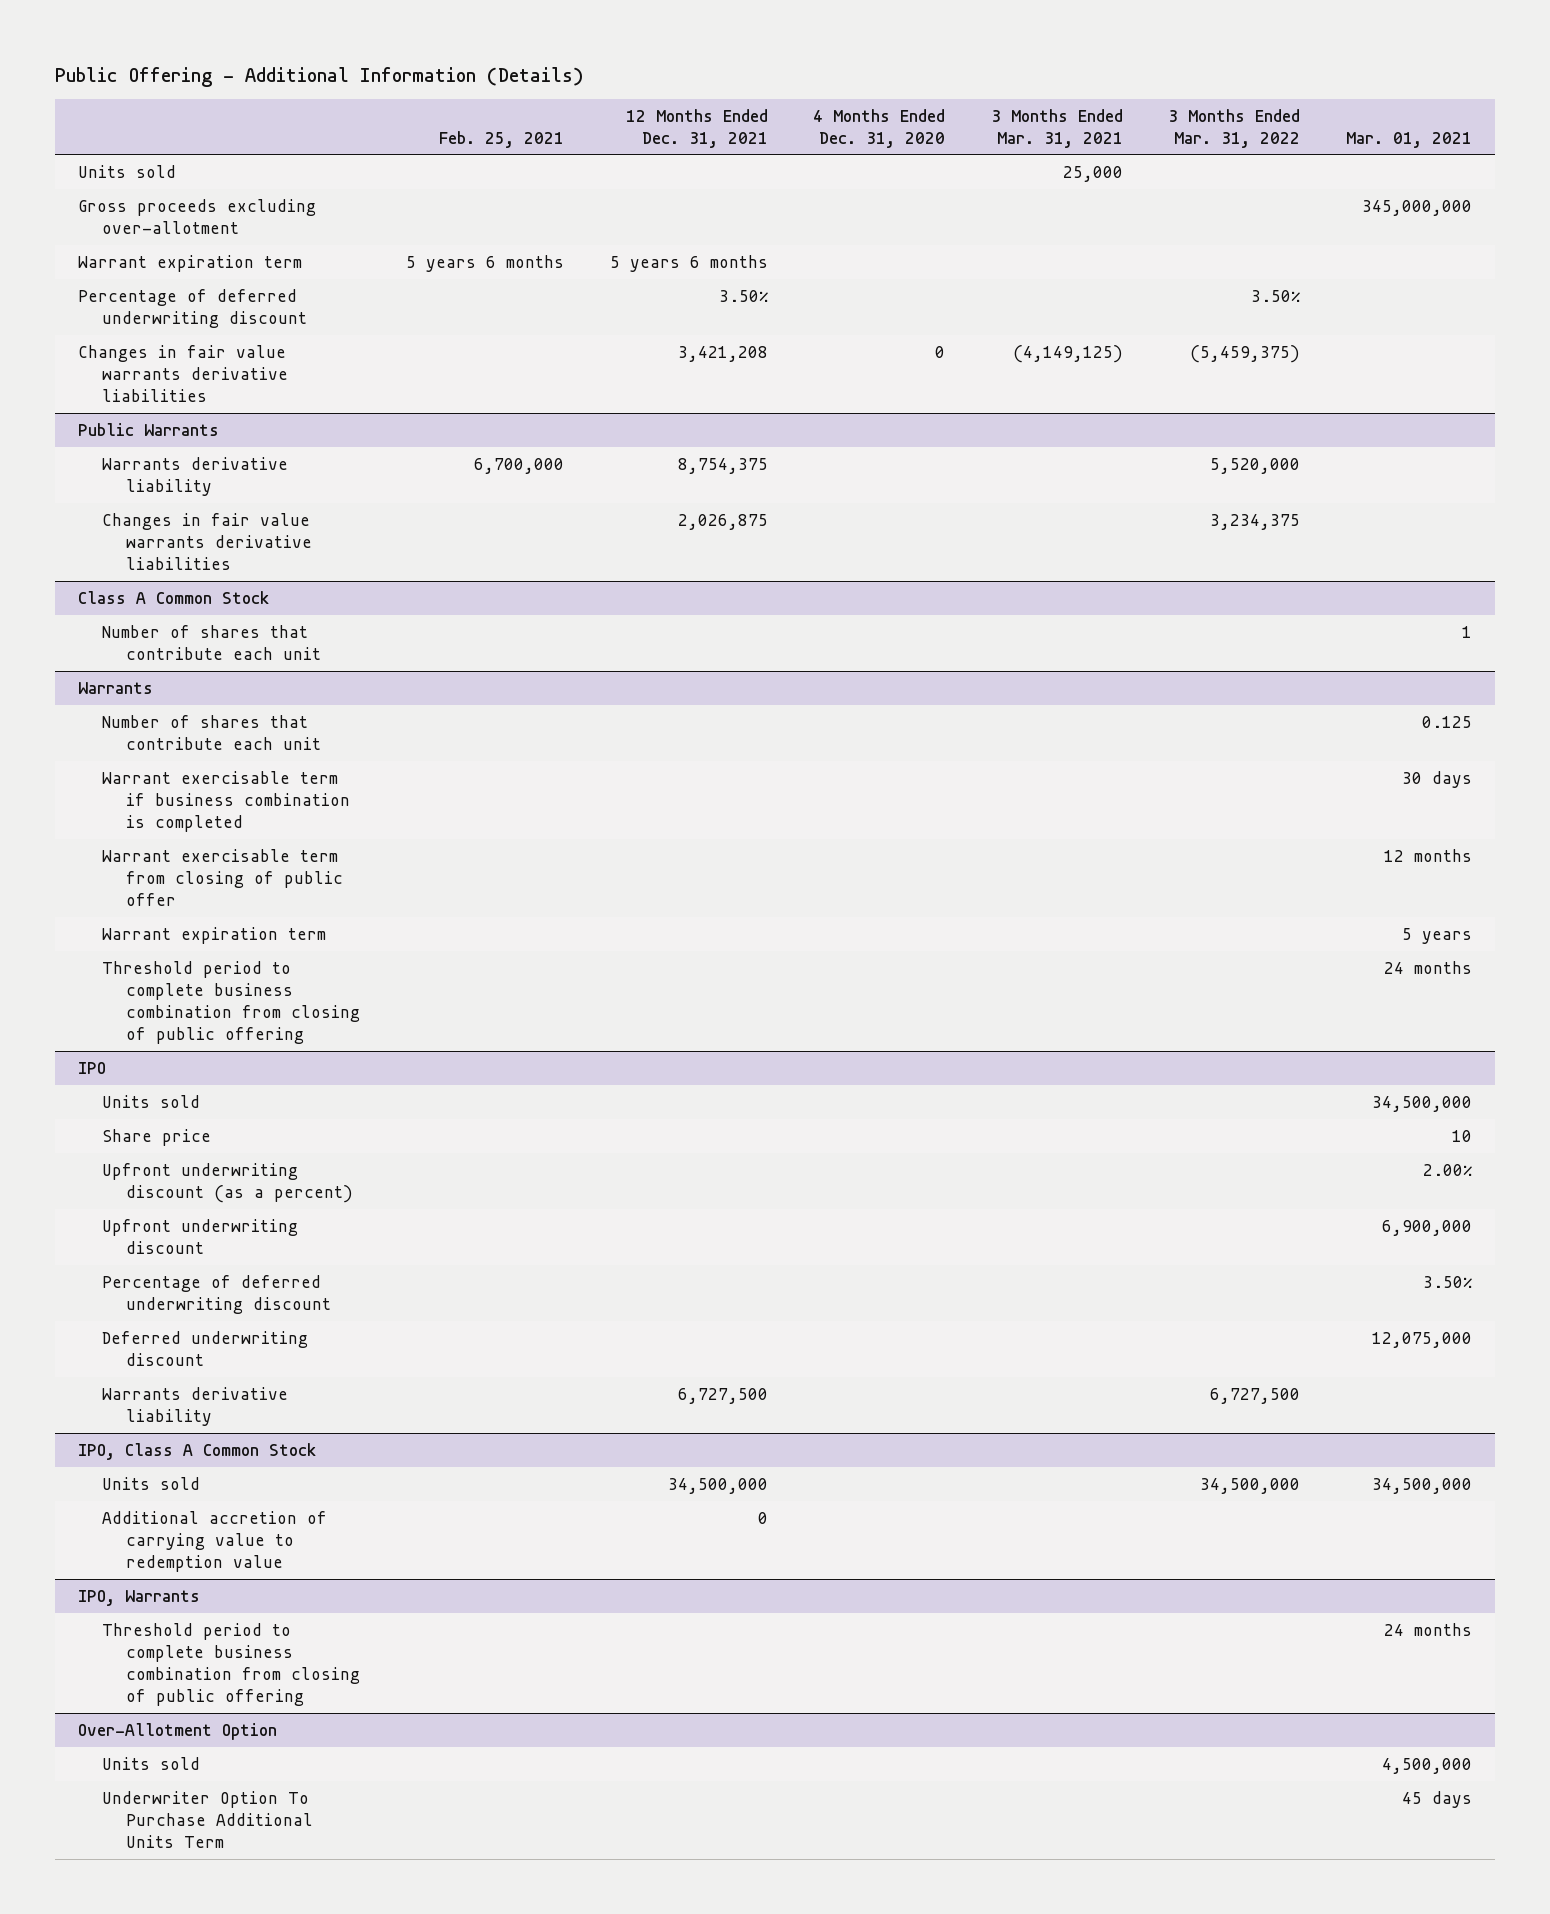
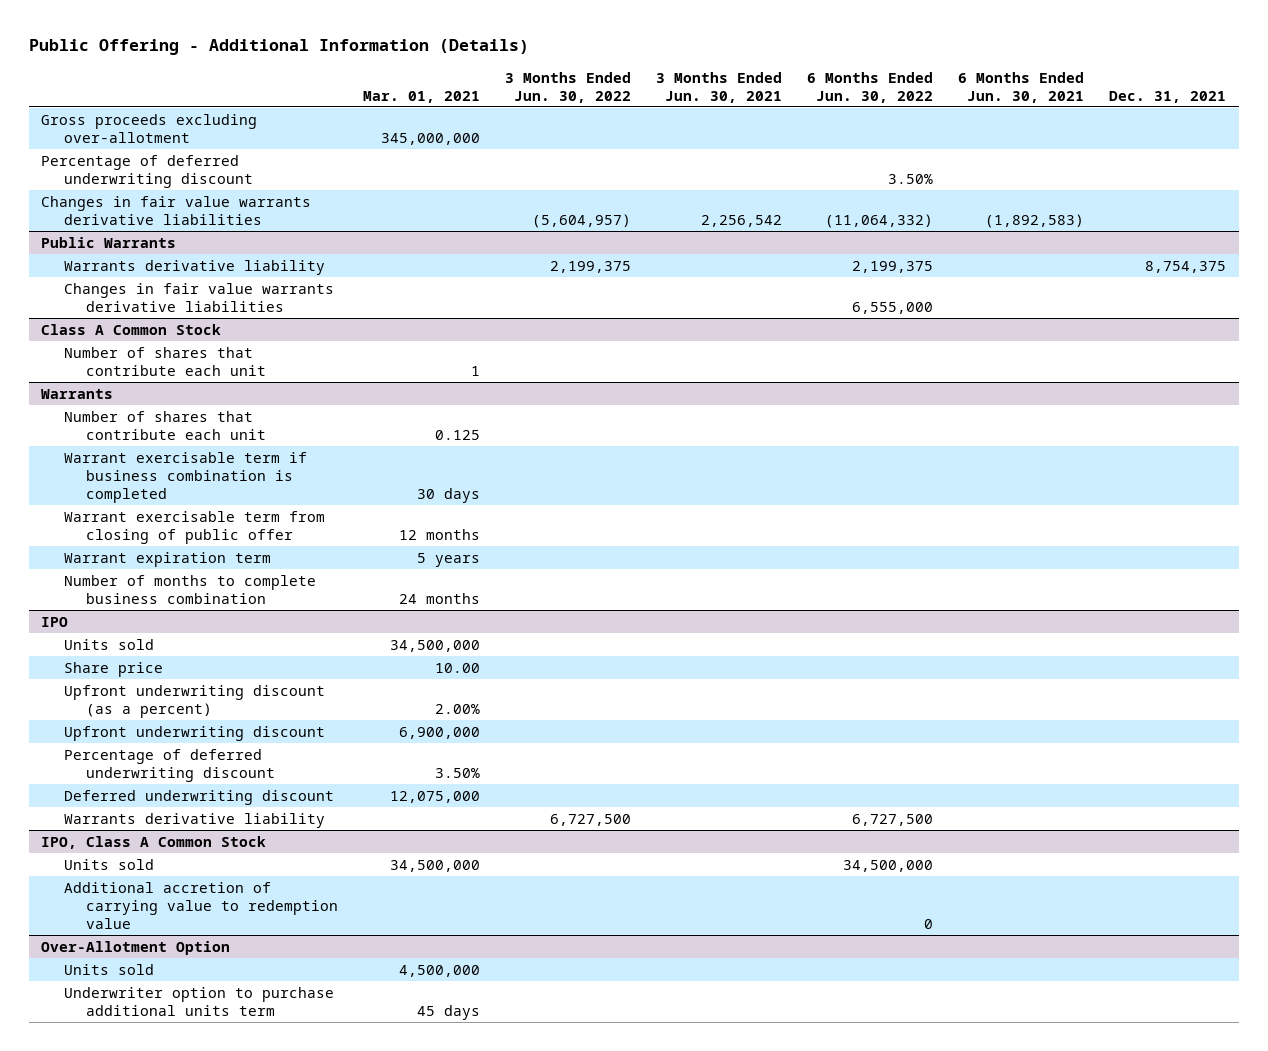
- | Feb. 25, 2021 | 12 Months Ended Dec. 31, 2021 | 4 Months Ended Dec. 31, 2020 | 3 Months Ended Mar. 31, 2021 | 3 Months Ended Mar. 31, 2022 | Mar. 01, 2021
+ | Mar. 01, 2021 | 3 Months Ended Jun. 30, 2022 | 3 Months Ended Jun. 30, 2021 | 6 Months Ended Jun. 30, 2022 | 6 Months Ended Jun. 30, 2021 | Dec. 31, 2021
- Units sold | | | | 25,000 | |
- Warrant expiration term | 5 years 6 months | 5 years 6 months | | | |
@ Warrants
- Threshold period to complete business combination from closing of public offering | | | | | | 24 months
+ Number of months to complete business combination | 24 months | | | | |
@ IPO
- Share price | | | | | | 10
+ Share price | 10.00 | | | | |
- IPO, Warrants
- Threshold period to complete business combination from closing of public offering | | | | | | 24 months
@ Over-Allotment Option
- Underwriter Option To Purchase Additional Units Term | | | | | | 45 days
+ Underwriter option to purchase additional units term | 45 days | | | | |

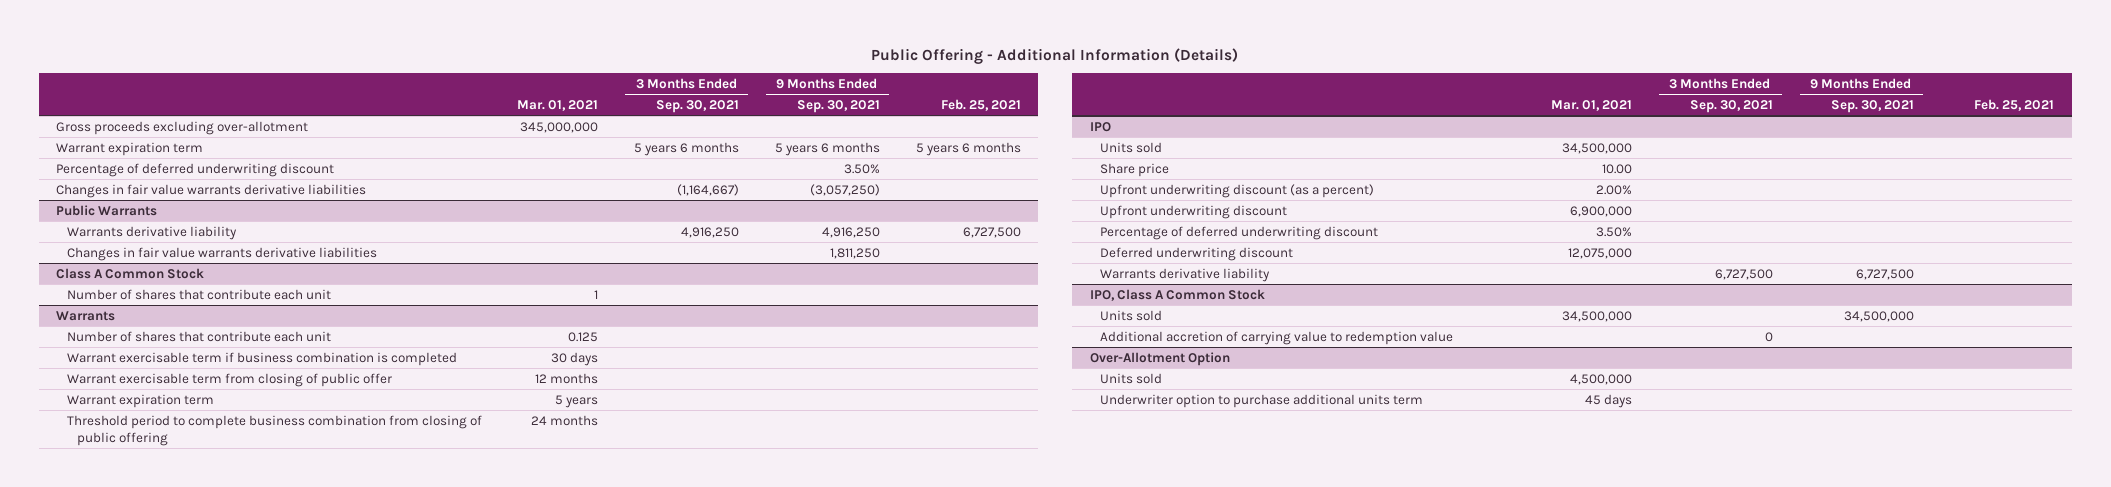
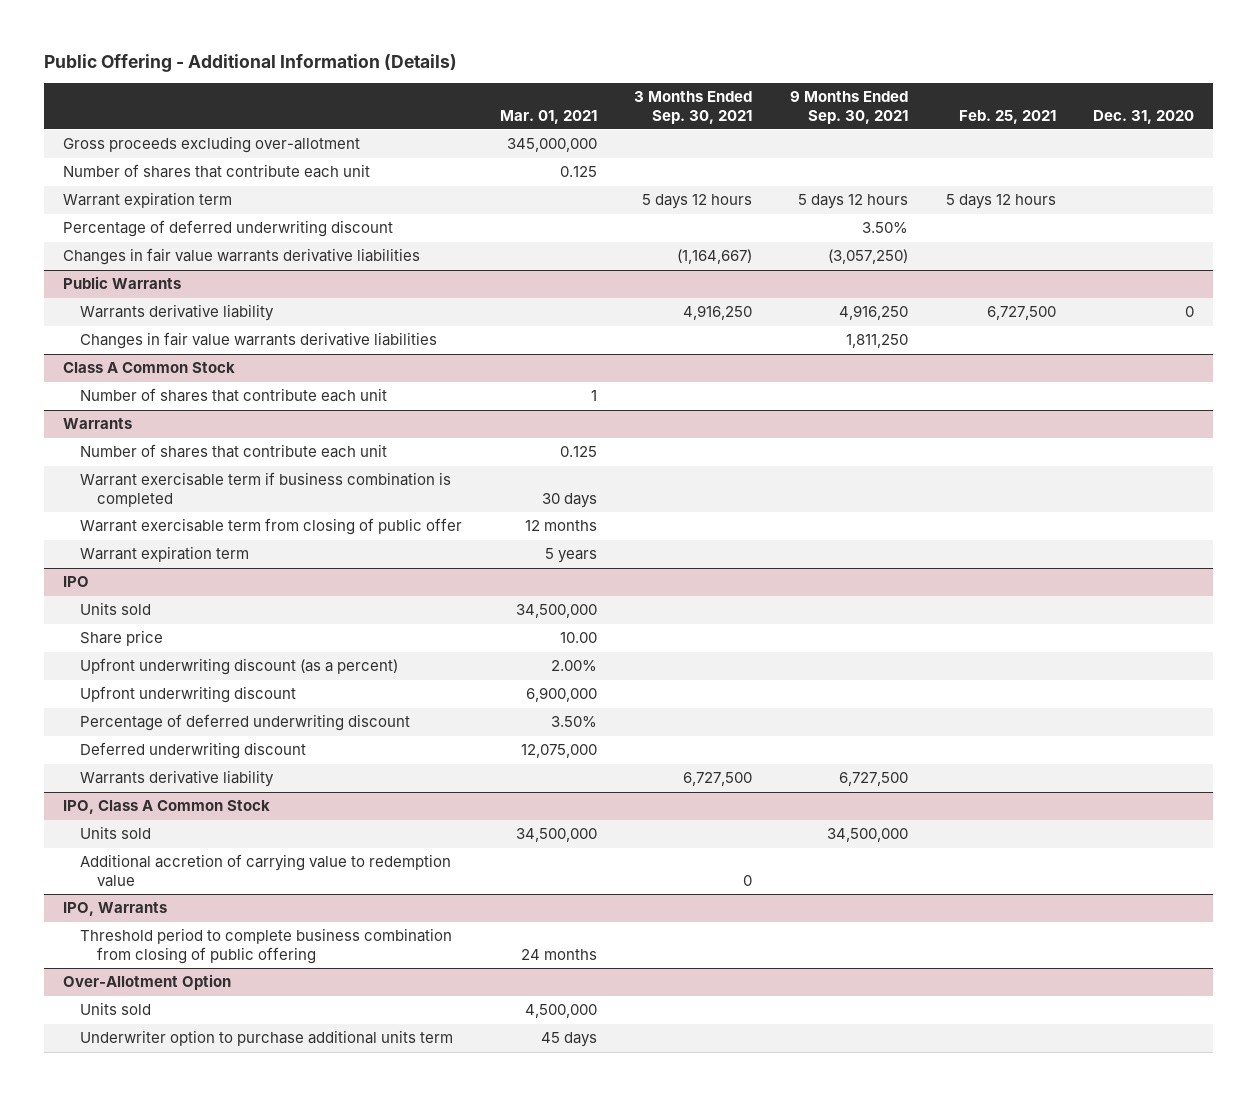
- | Mar. 01, 2021 | 3 Months Ended Sep. 30, 2021 | 9 Months Ended Sep. 30, 2021 | Feb. 25, 2021
+ | Mar. 01, 2021 | 3 Months Ended Sep. 30, 2021 | 9 Months Ended Sep. 30, 2021 | Feb. 25, 2021 | Dec. 31, 2020
- Warrant expiration term | | 5 years 6 months | 5 years 6 months | 5 years 6 months
+ Number of shares that contribute each unit | 0.125 | | | |
+ Warrant expiration term | | 5 days 12 hours | 5 days 12 hours | 5 days 12 hours |
@ Warrants
- Threshold period to complete business combination from closing of public offering | 24 months | | |
+ IPO, Warrants
+ Threshold period to complete business combination from closing of public offering | 24 months | | | |

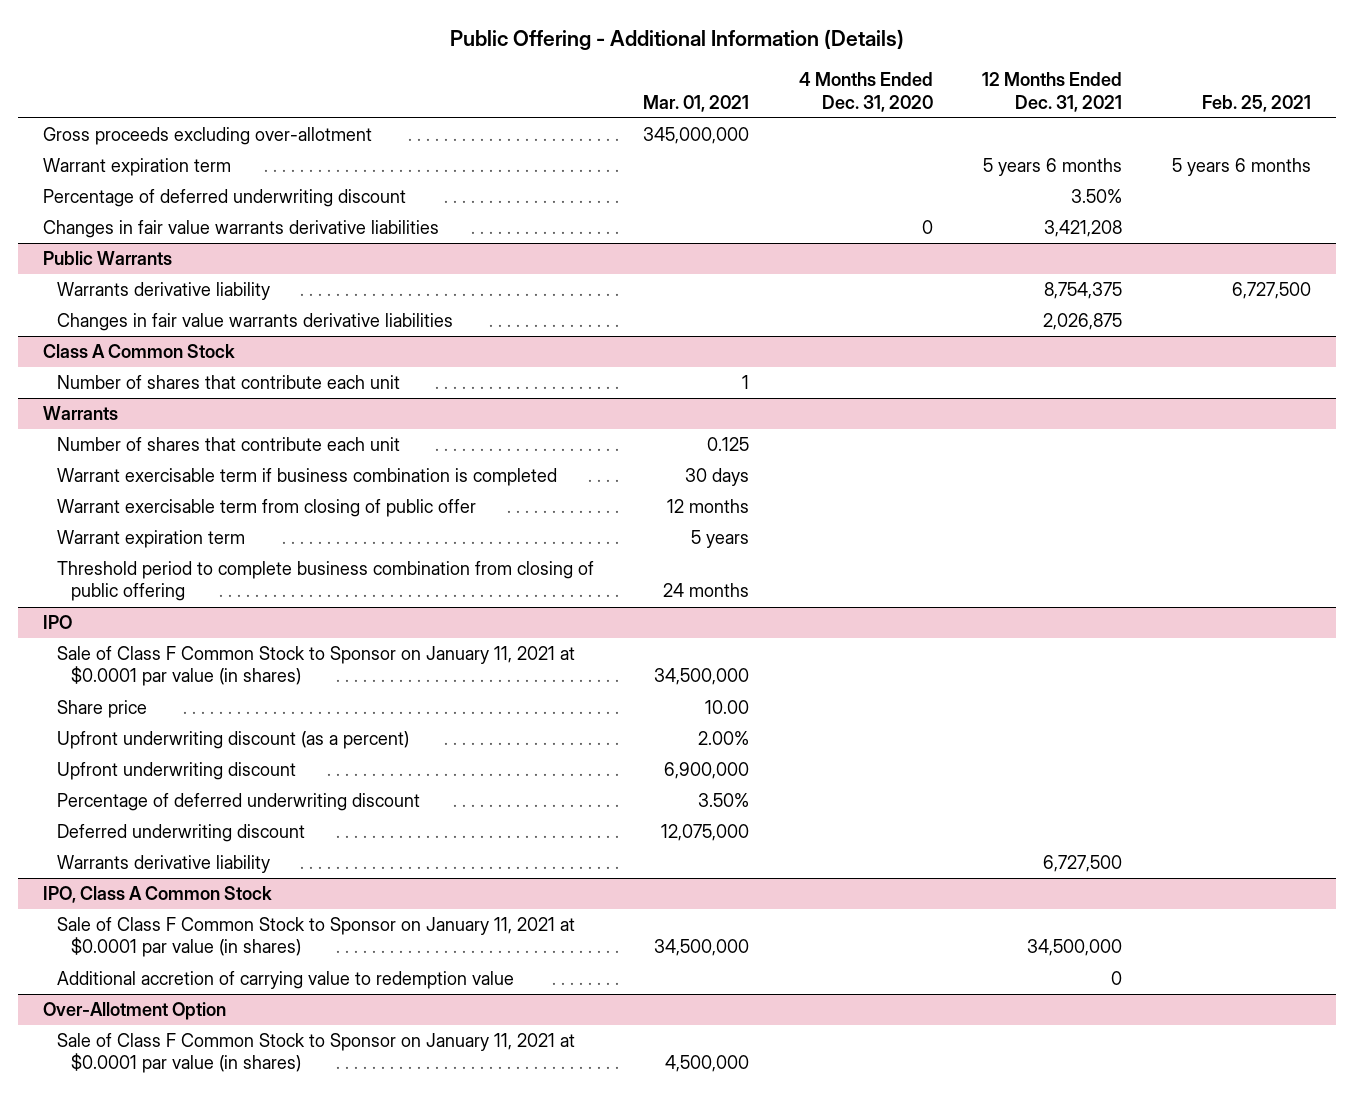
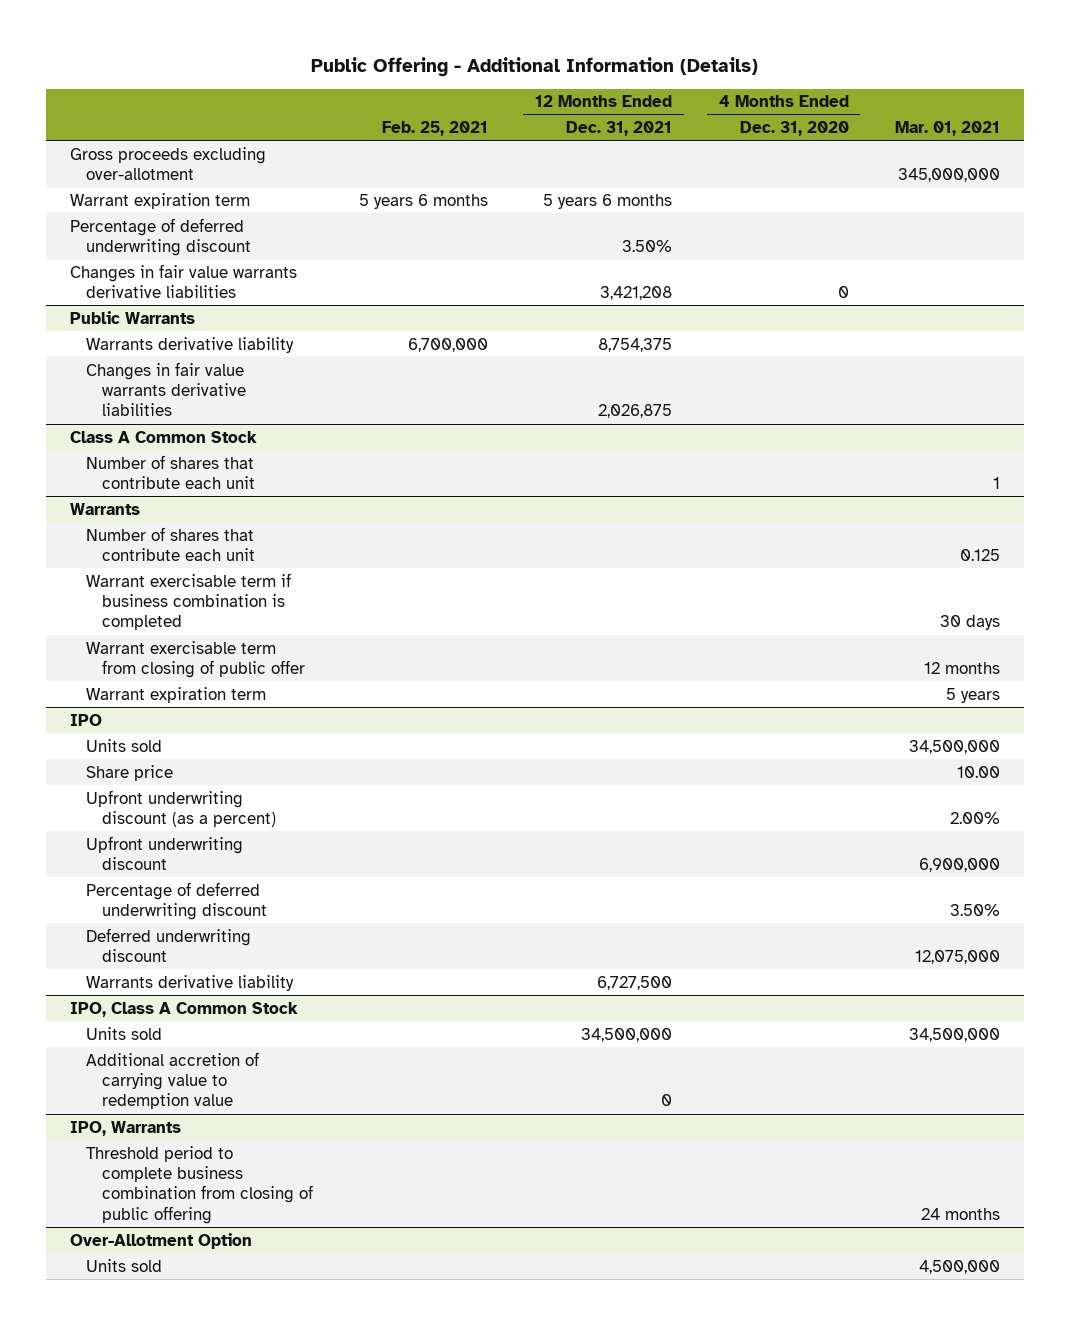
- | Mar. 01, 2021 | 4 Months Ended Dec. 31, 2020 | 12 Months Ended Dec. 31, 2021 | Feb. 25, 2021
+ | Feb. 25, 2021 | 12 Months Ended Dec. 31, 2021 | 4 Months Ended Dec. 31, 2020 | Mar. 01, 2021
@ Public Warrants
- Warrants derivative liability | | | 8,754,375 | 6,727,500
+ Warrants derivative liability | 6,700,000 | 8,754,375 | |
@ Warrants
- Threshold period to complete business combination from closing of public offering | 24 months | | |
@ IPO
- Sale of Class F Common Stock to Sponsor on January 11, 2021 at $0.0001 par value (in shares) | 34,500,000 | | |
+ Units sold | | | | 34,500,000
@ IPO, Class A Common Stock
- Sale of Class F Common Stock to Sponsor on January 11, 2021 at $0.0001 par value (in shares) | 34,500,000 | | 34,500,000 |
+ Units sold | | 34,500,000 | | 34,500,000
+ IPO, Warrants
+ Threshold period to complete business combination from closing of public offering | | | | 24 months
@ Over-Allotment Option
- Sale of Class F Common Stock to Sponsor on January 11, 2021 at $0.0001 par value (in shares) | 4,500,000 | | |
+ Units sold | | | | 4,500,000

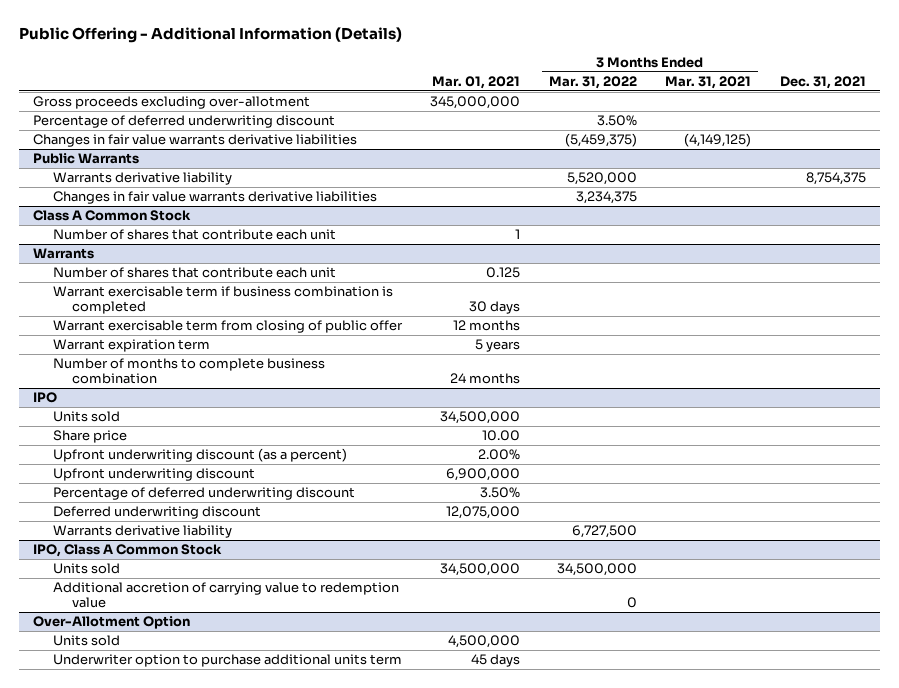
- | Feb. 25, 2021 | 12 Months Ended Dec. 31, 2021 | 4 Months Ended Dec. 31, 2020 | Mar. 01, 2021
+ | Mar. 01, 2021 | 3 Months Ended Mar. 31, 2022 | 3 Months Ended Mar. 31, 2021 | Dec. 31, 2021
- Warrant expiration term | 5 years 6 months | 5 years 6 months | |
@ Warrants
+ Number of months to complete business combination | 24 months | | |
- IPO, Warrants
- Threshold period to complete business combination from closing of public offering | | | | 24 months
@ Over-Allotment Option
+ Underwriter option to purchase additional units term | 45 days | | |

